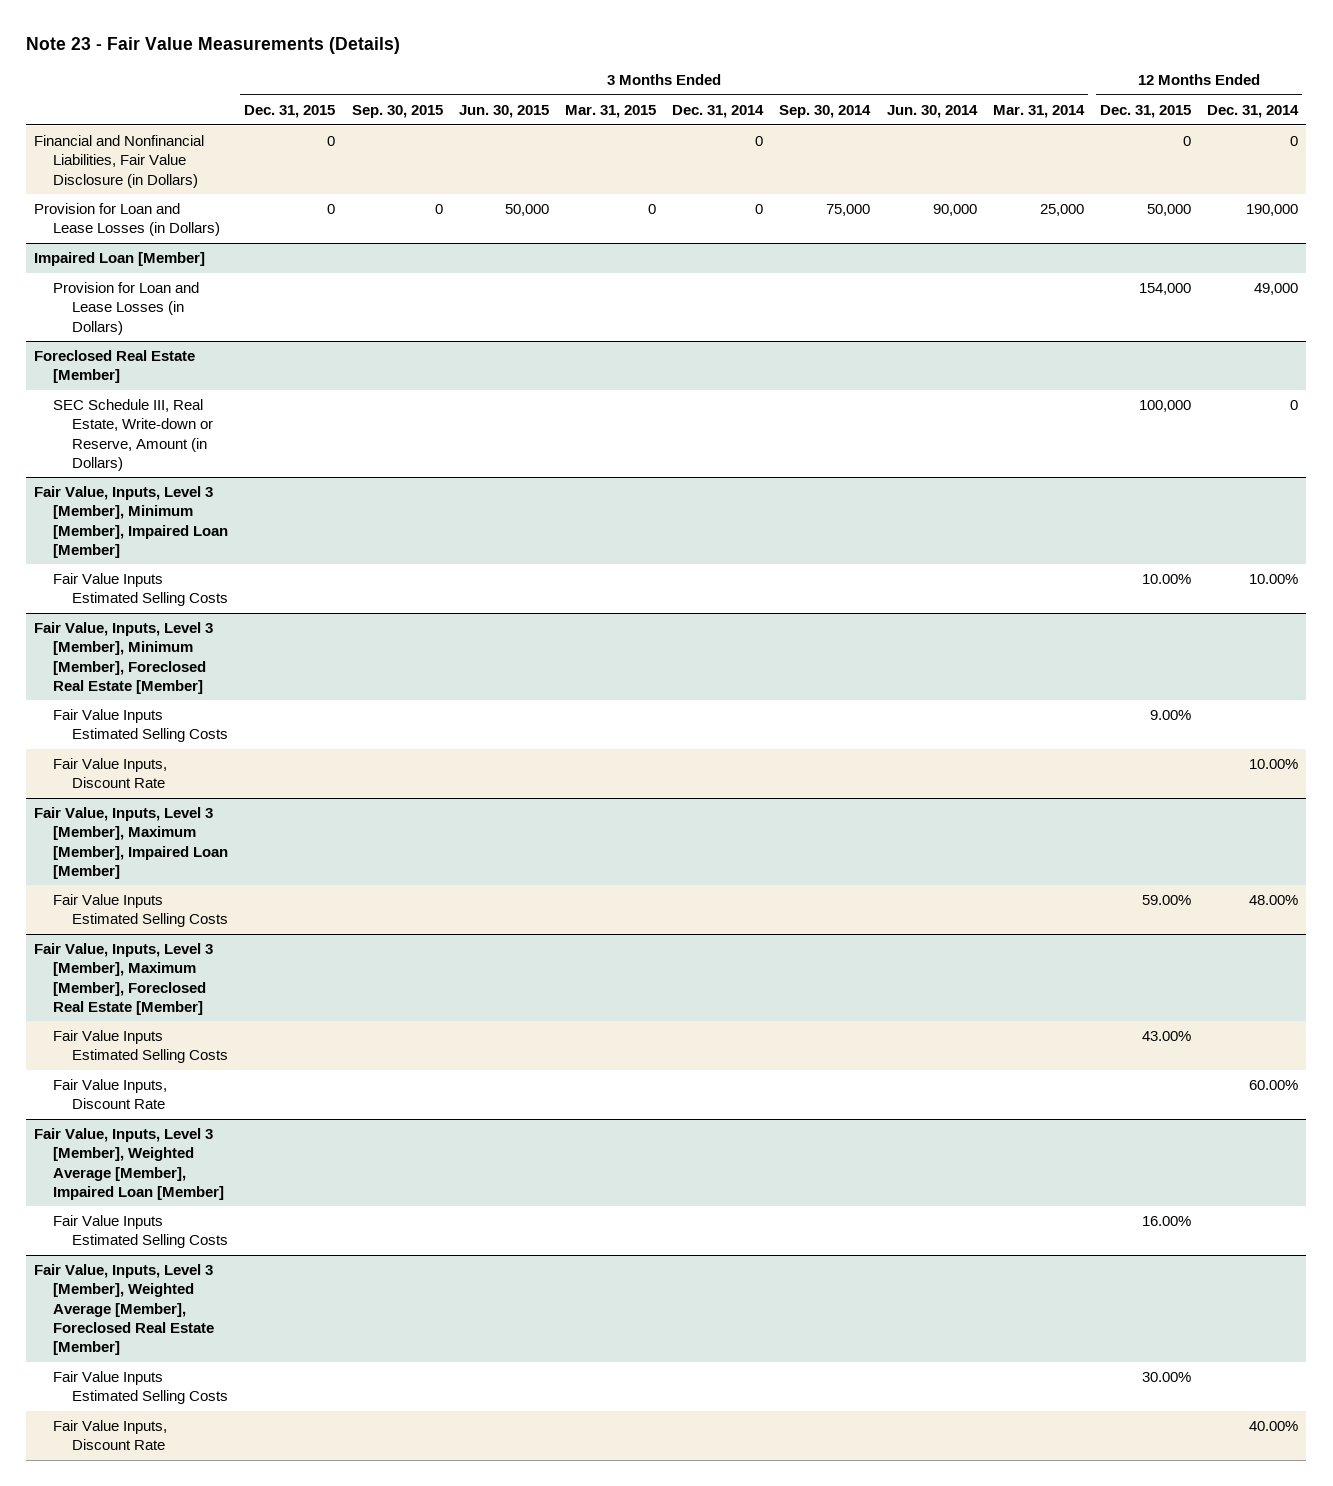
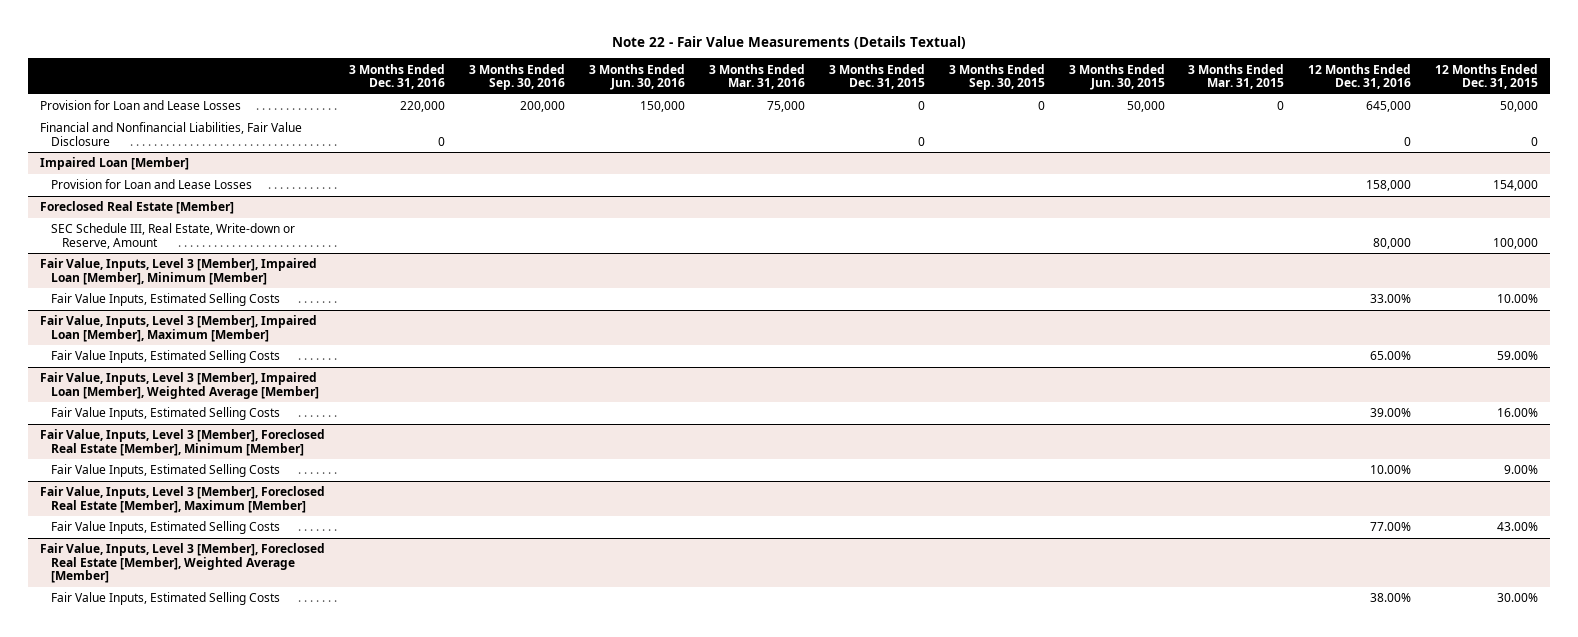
- Note 23 - Fair Value Measurements (Details)
+ Note 22 - Fair Value Measurements (Details Textual)
- | 3 Months Ended Dec. 31, 2015 | 3 Months Ended Sep. 30, 2015 | 3 Months Ended Jun. 30, 2015 | 3 Months Ended Mar. 31, 2015 | 3 Months Ended Dec. 31, 2014 | 3 Months Ended Sep. 30, 2014 | 3 Months Ended Jun. 30, 2014 | 3 Months Ended Mar. 31, 2014 | 12 Months Ended Dec. 31, 2015 | 12 Months Ended Dec. 31, 2014
+ | 3 Months Ended Dec. 31, 2016 | 3 Months Ended Sep. 30, 2016 | 3 Months Ended Jun. 30, 2016 | 3 Months Ended Mar. 31, 2016 | 3 Months Ended Dec. 31, 2015 | 3 Months Ended Sep. 30, 2015 | 3 Months Ended Jun. 30, 2015 | 3 Months Ended Mar. 31, 2015 | 12 Months Ended Dec. 31, 2016 | 12 Months Ended Dec. 31, 2015
- Financial and Nonfinancial Liabilities, Fair Value Disclosure (in Dollars) | 0 | | | | 0 | | | | 0 | 0
- Provision for Loan and Lease Losses (in Dollars) | 0 | 0 | 50,000 | 0 | 0 | 75,000 | 90,000 | 25,000 | 50,000 | 190,000
+ Provision for Loan and Lease Losses | 220,000 | 200,000 | 150,000 | 75,000 | 0 | 0 | 50,000 | 0 | 645,000 | 50,000
+ Financial and Nonfinancial Liabilities, Fair Value Disclosure | 0 | | | | 0 | | | | 0 | 0
@ Impaired Loan [Member]
- Provision for Loan and Lease Losses (in Dollars) | | | | | | | | | 154,000 | 49,000
+ Provision for Loan and Lease Losses | | | | | | | | | 158,000 | 154,000
@ Foreclosed Real Estate [Member]
- SEC Schedule III, Real Estate, Write-down or Reserve, Amount (in Dollars) | | | | | | | | | 100,000 | 0
- Fair Value, Inputs, Level 3 [Member], Minimum [Member], Impaired Loan [Member]
- Fair Value Inputs Estimated Selling Costs | | | | | | | | | 10.00% | 10.00%
- Fair Value, Inputs, Level 3 [Member], Minimum [Member], Foreclosed Real Estate [Member]
- Fair Value Inputs Estimated Selling Costs | | | | | | | | | 9.00% |
- Fair Value Inputs, Discount Rate | | | | | | | | | | 10.00%
- Fair Value, Inputs, Level 3 [Member], Maximum [Member], Impaired Loan [Member]
- Fair Value Inputs Estimated Selling Costs | | | | | | | | | 59.00% | 48.00%
- Fair Value, Inputs, Level 3 [Member], Maximum [Member], Foreclosed Real Estate [Member]
- Fair Value Inputs Estimated Selling Costs | | | | | | | | | 43.00% |
- Fair Value Inputs, Discount Rate | | | | | | | | | | 60.00%
- Fair Value, Inputs, Level 3 [Member], Weighted Average [Member], Impaired Loan [Member]
- Fair Value Inputs Estimated Selling Costs | | | | | | | | | 16.00% |
- Fair Value, Inputs, Level 3 [Member], Weighted Average [Member], Foreclosed Real Estate [Member]
- Fair Value Inputs Estimated Selling Costs | | | | | | | | | 30.00% |
- Fair Value Inputs, Discount Rate | | | | | | | | | | 40.00%
@ Foreclosed Real Estate [Member]
+ SEC Schedule III, Real Estate, Write-down or Reserve, Amount | | | | | | | | | 80,000 | 100,000
+ Fair Value, Inputs, Level 3 [Member], Impaired Loan [Member], Minimum [Member]
+ Fair Value Inputs, Estimated Selling Costs | | | | | | | | | 33.00% | 10.00%
+ Fair Value, Inputs, Level 3 [Member], Impaired Loan [Member], Maximum [Member]
+ Fair Value Inputs, Estimated Selling Costs | | | | | | | | | 65.00% | 59.00%
+ Fair Value, Inputs, Level 3 [Member], Impaired Loan [Member], Weighted Average [Member]
+ Fair Value Inputs, Estimated Selling Costs | | | | | | | | | 39.00% | 16.00%
+ Fair Value, Inputs, Level 3 [Member], Foreclosed Real Estate [Member], Minimum [Member]
+ Fair Value Inputs, Estimated Selling Costs | | | | | | | | | 10.00% | 9.00%
+ Fair Value, Inputs, Level 3 [Member], Foreclosed Real Estate [Member], Maximum [Member]
+ Fair Value Inputs, Estimated Selling Costs | | | | | | | | | 77.00% | 43.00%
+ Fair Value, Inputs, Level 3 [Member], Foreclosed Real Estate [Member], Weighted Average [Member]
+ Fair Value Inputs, Estimated Selling Costs | | | | | | | | | 38.00% | 30.00%

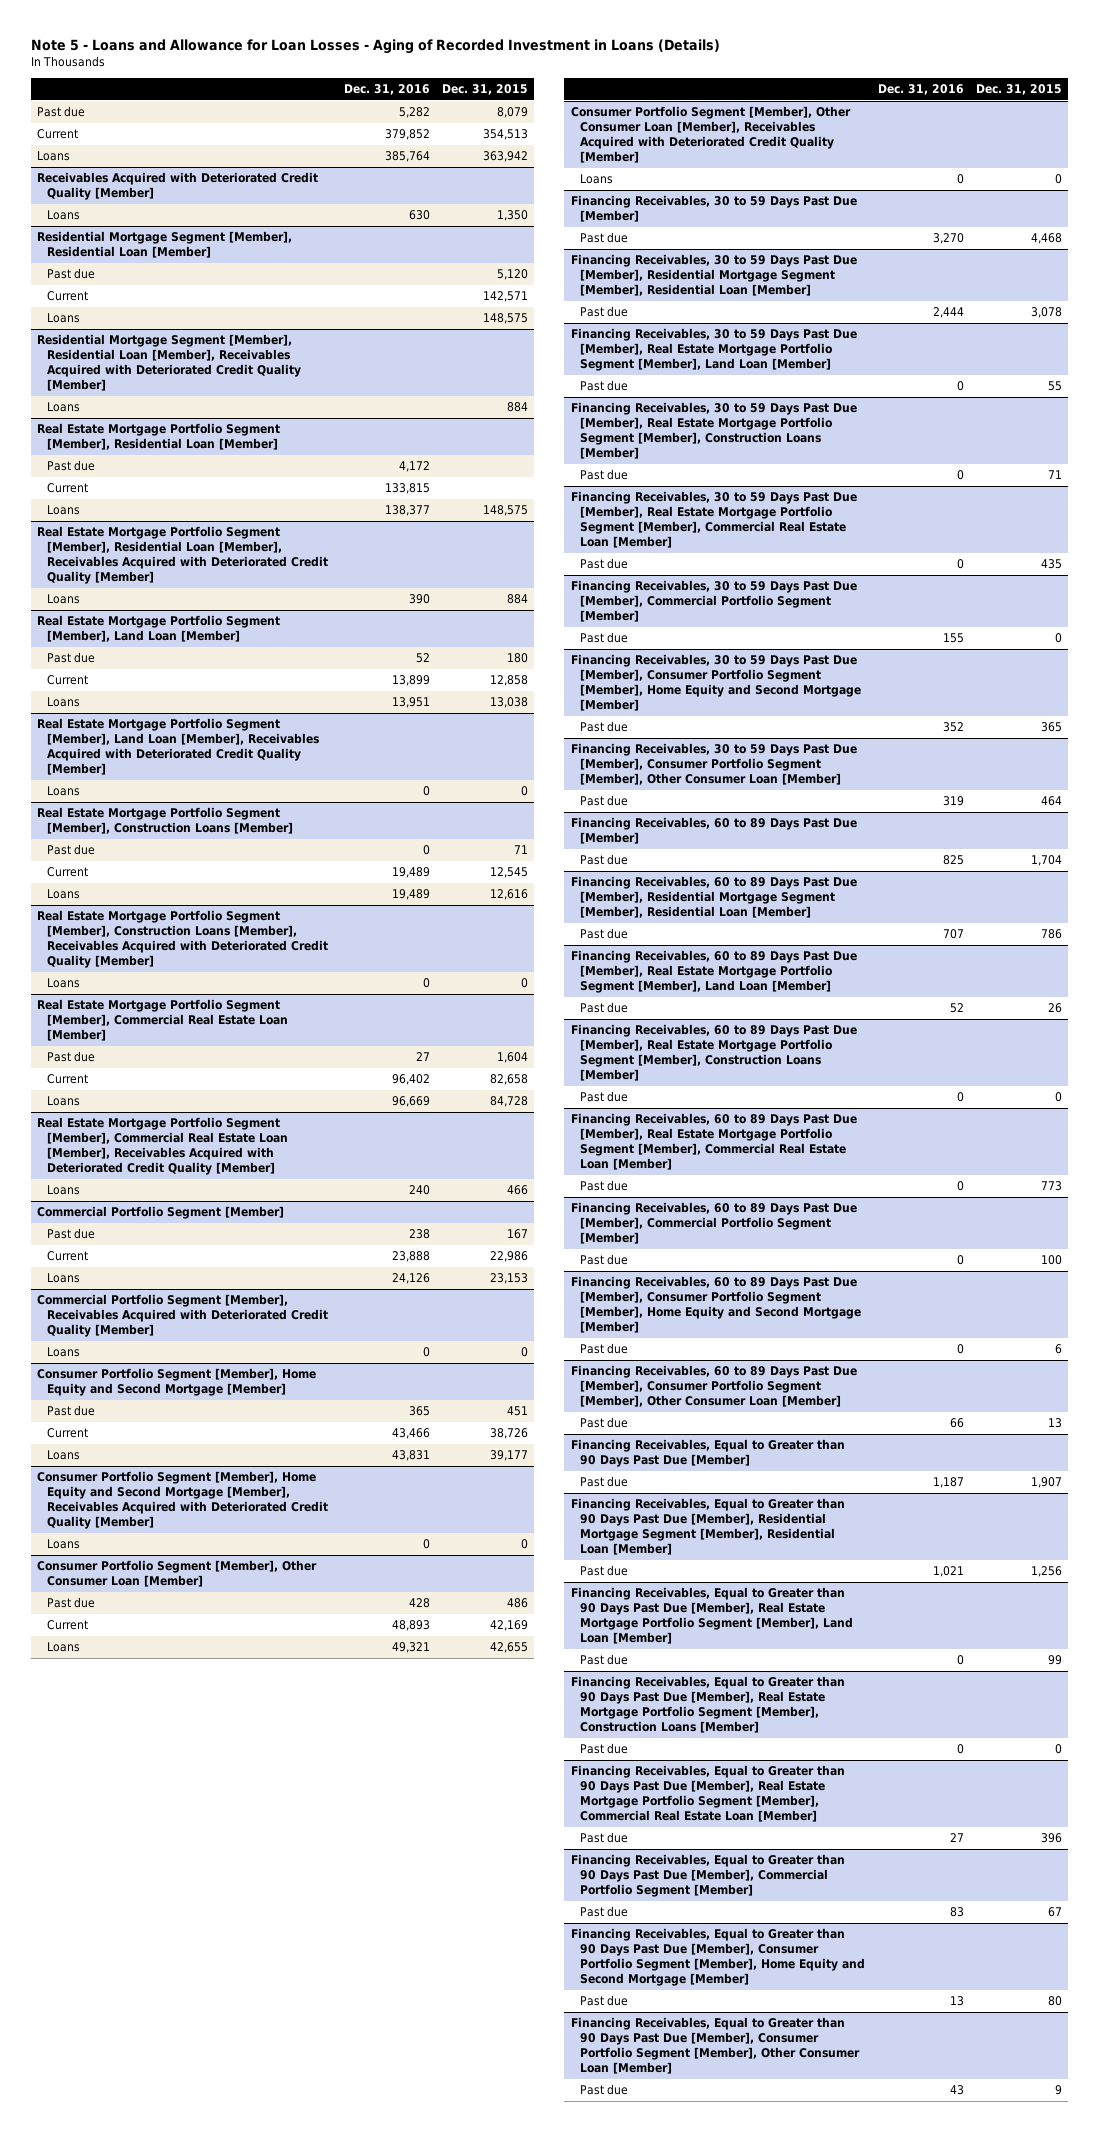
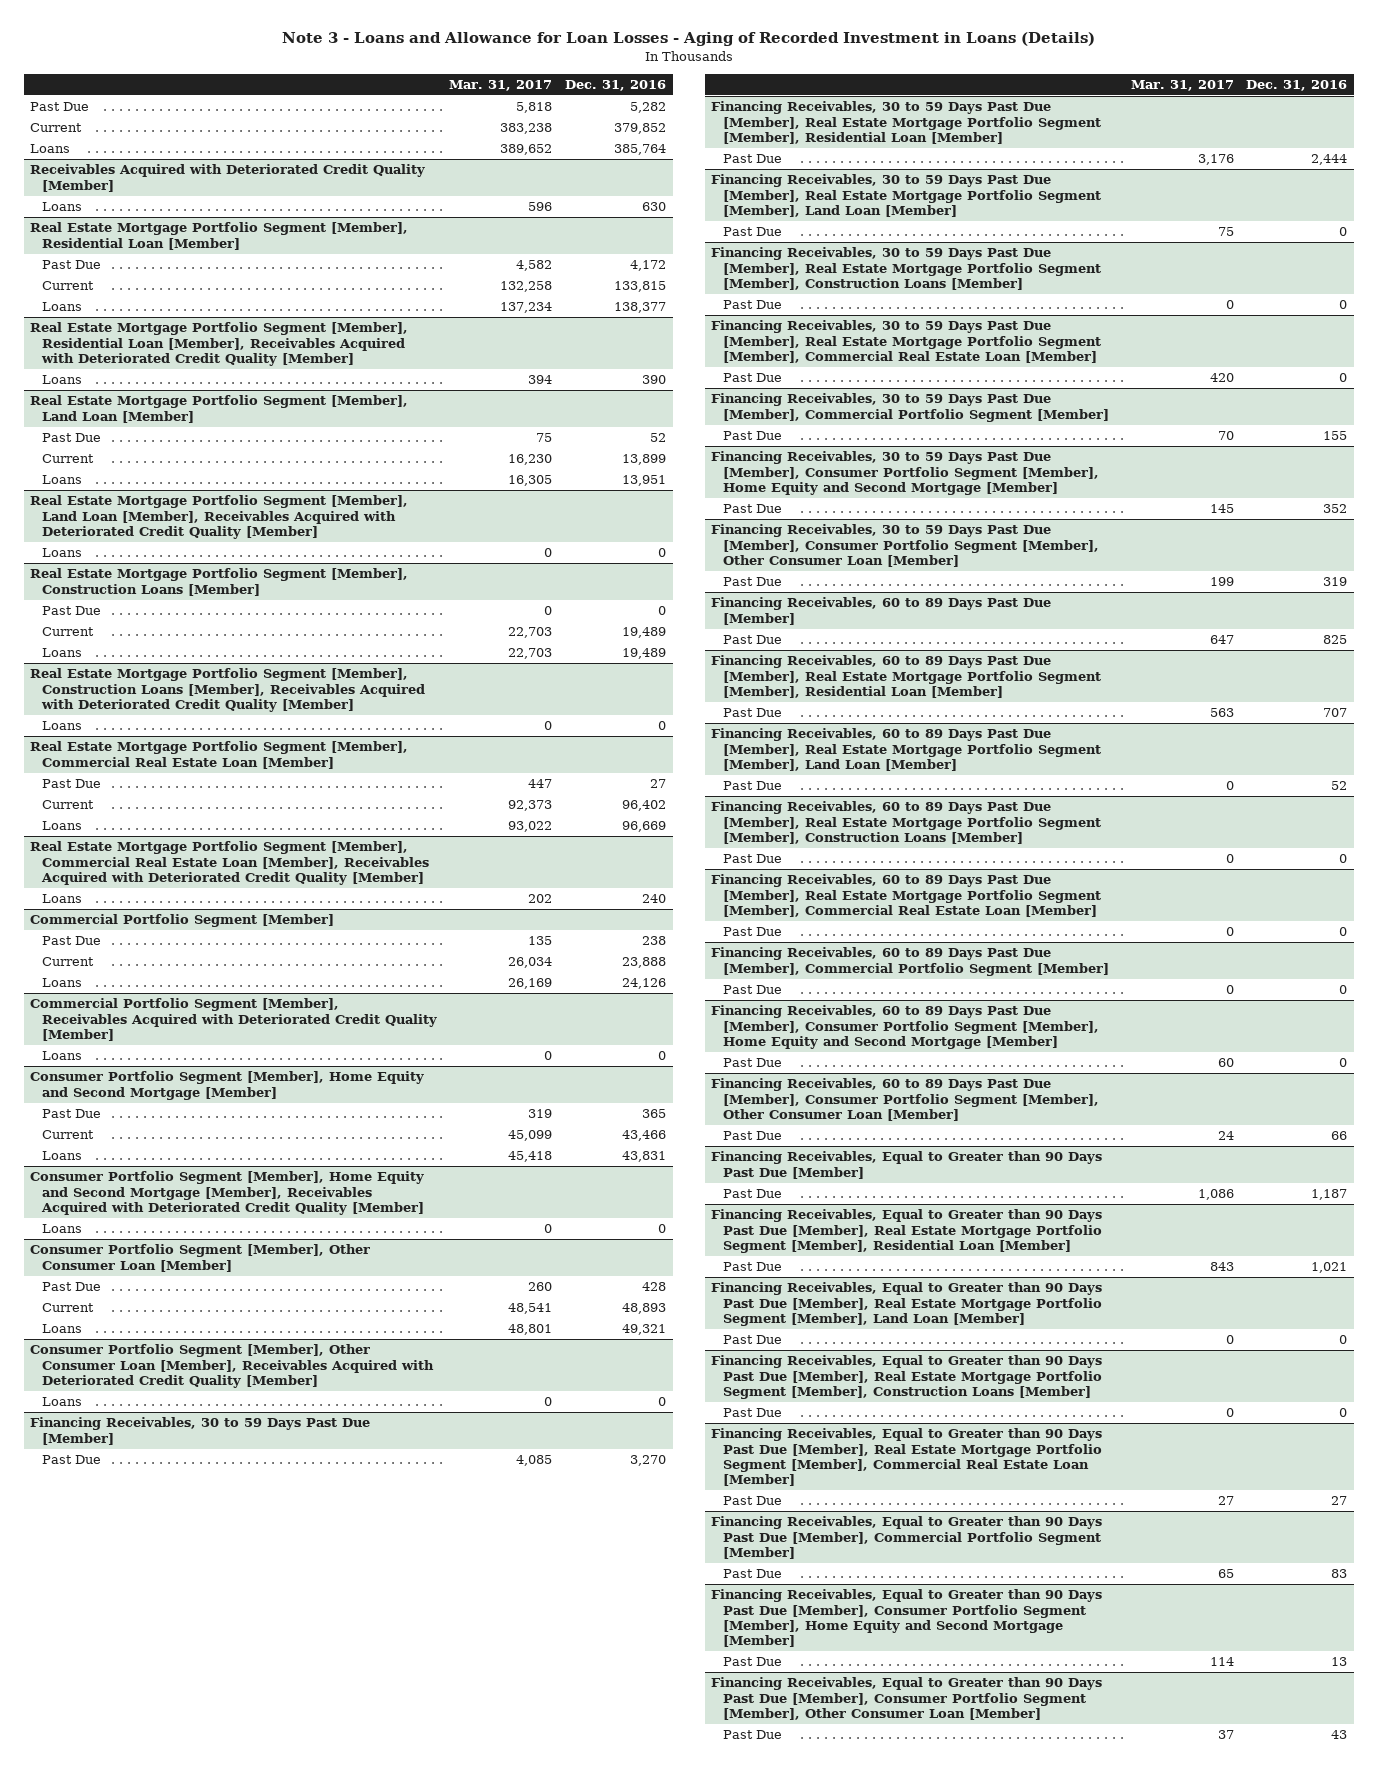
- Note 5 - Loans and Allowance for Loan Losses - Aging of Recorded Investment in Loans (Details)
+ Note 3 - Loans and Allowance for Loan Losses - Aging of Recorded Investment in Loans (Details)
- | Dec. 31, 2016 | Dec. 31, 2015
+ | Mar. 31, 2017 | Dec. 31, 2016
- Past due | 5,282 | 8,079
+ Past Due | 5,818 | 5,282
- Residential Mortgage Segment [Member], Residential Loan [Member]
- Past due | | 5,120
- Current | | 142,571
- Loans | | 148,575
- Residential Mortgage Segment [Member], Residential Loan [Member], Receivables Acquired with Deteriorated Credit Quality [Member]
- Loans | | 884
@ Real Estate Mortgage Portfolio Segment [Member], Residential Loan [Member]
- Past due | 4,172 |
+ Past Due | 4,582 | 4,172
@ Real Estate Mortgage Portfolio Segment [Member], Land Loan [Member]
- Past due | 52 | 180
+ Past Due | 75 | 52
@ Real Estate Mortgage Portfolio Segment [Member], Construction Loans [Member]
- Past due | 0 | 71
+ Past Due | 0 | 0
@ Real Estate Mortgage Portfolio Segment [Member], Commercial Real Estate Loan [Member]
- Past due | 27 | 1,604
+ Past Due | 447 | 27
@ Commercial Portfolio Segment [Member]
- Past due | 238 | 167
+ Past Due | 135 | 238
@ Consumer Portfolio Segment [Member], Home Equity and Second Mortgage [Member]
- Past due | 365 | 451
+ Past Due | 319 | 365
@ Consumer Portfolio Segment [Member], Other Consumer Loan [Member]
- Past due | 428 | 486
+ Past Due | 260 | 428
@ Financing Receivables, 30 to 59 Days Past Due [Member]
- Past due | 3,270 | 4,468
- Financing Receivables, 30 to 59 Days Past Due [Member], Residential Mortgage Segment [Member], Residential Loan [Member]
- Past due | 2,444 | 3,078
@ Financing Receivables, 30 to 59 Days Past Due [Member]
+ Past Due | 4,085 | 3,270
+ Financing Receivables, 30 to 59 Days Past Due [Member], Real Estate Mortgage Portfolio Segment [Member], Residential Loan [Member]
+ Past Due | 3,176 | 2,444
@ Financing Receivables, 30 to 59 Days Past Due [Member], Real Estate Mortgage Portfolio Segment [Member], Land Loan [Member]
- Past due | 0 | 55
+ Past Due | 75 | 0
@ Financing Receivables, 30 to 59 Days Past Due [Member], Real Estate Mortgage Portfolio Segment [Member], Construction Loans [Member]
- Past due | 0 | 71
+ Past Due | 0 | 0
@ Financing Receivables, 30 to 59 Days Past Due [Member], Real Estate Mortgage Portfolio Segment [Member], Commercial Real Estate Loan [Member]
- Past due | 0 | 435
+ Past Due | 420 | 0
@ Financing Receivables, 30 to 59 Days Past Due [Member], Commercial Portfolio Segment [Member]
- Past due | 155 | 0
+ Past Due | 70 | 155
@ Financing Receivables, 30 to 59 Days Past Due [Member], Consumer Portfolio Segment [Member], Home Equity and Second Mortgage [Member]
- Past due | 352 | 365
+ Past Due | 145 | 352
@ Financing Receivables, 30 to 59 Days Past Due [Member], Consumer Portfolio Segment [Member], Other Consumer Loan [Member]
- Past due | 319 | 464
+ Past Due | 199 | 319
@ Financing Receivables, 60 to 89 Days Past Due [Member]
- Past due | 825 | 1,704
- Financing Receivables, 60 to 89 Days Past Due [Member], Residential Mortgage Segment [Member], Residential Loan [Member]
- Past due | 707 | 786
@ Financing Receivables, 60 to 89 Days Past Due [Member]
+ Past Due | 647 | 825
+ Financing Receivables, 60 to 89 Days Past Due [Member], Real Estate Mortgage Portfolio Segment [Member], Residential Loan [Member]
+ Past Due | 563 | 707
@ Financing Receivables, 60 to 89 Days Past Due [Member], Real Estate Mortgage Portfolio Segment [Member], Land Loan [Member]
- Past due | 52 | 26
+ Past Due | 0 | 52
@ Financing Receivables, 60 to 89 Days Past Due [Member], Real Estate Mortgage Portfolio Segment [Member], Construction Loans [Member]
- Past due | 0 | 0
+ Past Due | 0 | 0
@ Financing Receivables, 60 to 89 Days Past Due [Member], Real Estate Mortgage Portfolio Segment [Member], Commercial Real Estate Loan [Member]
- Past due | 0 | 773
+ Past Due | 0 | 0
@ Financing Receivables, 60 to 89 Days Past Due [Member], Commercial Portfolio Segment [Member]
- Past due | 0 | 100
+ Past Due | 0 | 0
@ Financing Receivables, 60 to 89 Days Past Due [Member], Consumer Portfolio Segment [Member], Home Equity and Second Mortgage [Member]
- Past due | 0 | 6
+ Past Due | 60 | 0
@ Financing Receivables, 60 to 89 Days Past Due [Member], Consumer Portfolio Segment [Member], Other Consumer Loan [Member]
- Past due | 66 | 13
+ Past Due | 24 | 66
@ Financing Receivables, Equal to Greater than 90 Days Past Due [Member]
- Past due | 1,187 | 1,907
- Financing Receivables, Equal to Greater than 90 Days Past Due [Member], Residential Mortgage Segment [Member], Residential Loan [Member]
- Past due | 1,021 | 1,256
@ Financing Receivables, Equal to Greater than 90 Days Past Due [Member]
+ Past Due | 1,086 | 1,187
+ Financing Receivables, Equal to Greater than 90 Days Past Due [Member], Real Estate Mortgage Portfolio Segment [Member], Residential Loan [Member]
+ Past Due | 843 | 1,021
@ Financing Receivables, Equal to Greater than 90 Days Past Due [Member], Real Estate Mortgage Portfolio Segment [Member], Land Loan [Member]
- Past due | 0 | 99
+ Past Due | 0 | 0
@ Financing Receivables, Equal to Greater than 90 Days Past Due [Member], Real Estate Mortgage Portfolio Segment [Member], Construction Loans [Member]
- Past due | 0 | 0
+ Past Due | 0 | 0
@ Financing Receivables, Equal to Greater than 90 Days Past Due [Member], Real Estate Mortgage Portfolio Segment [Member], Commercial Real Estate Loan [Member]
- Past due | 27 | 396
+ Past Due | 27 | 27
@ Financing Receivables, Equal to Greater than 90 Days Past Due [Member], Commercial Portfolio Segment [Member]
- Past due | 83 | 67
+ Past Due | 65 | 83
@ Financing Receivables, Equal to Greater than 90 Days Past Due [Member], Consumer Portfolio Segment [Member], Home Equity and Second Mortgage [Member]
- Past due | 13 | 80
+ Past Due | 114 | 13
@ Financing Receivables, Equal to Greater than 90 Days Past Due [Member], Consumer Portfolio Segment [Member], Other Consumer Loan [Member]
- Past due | 43 | 9
+ Past Due | 37 | 43

